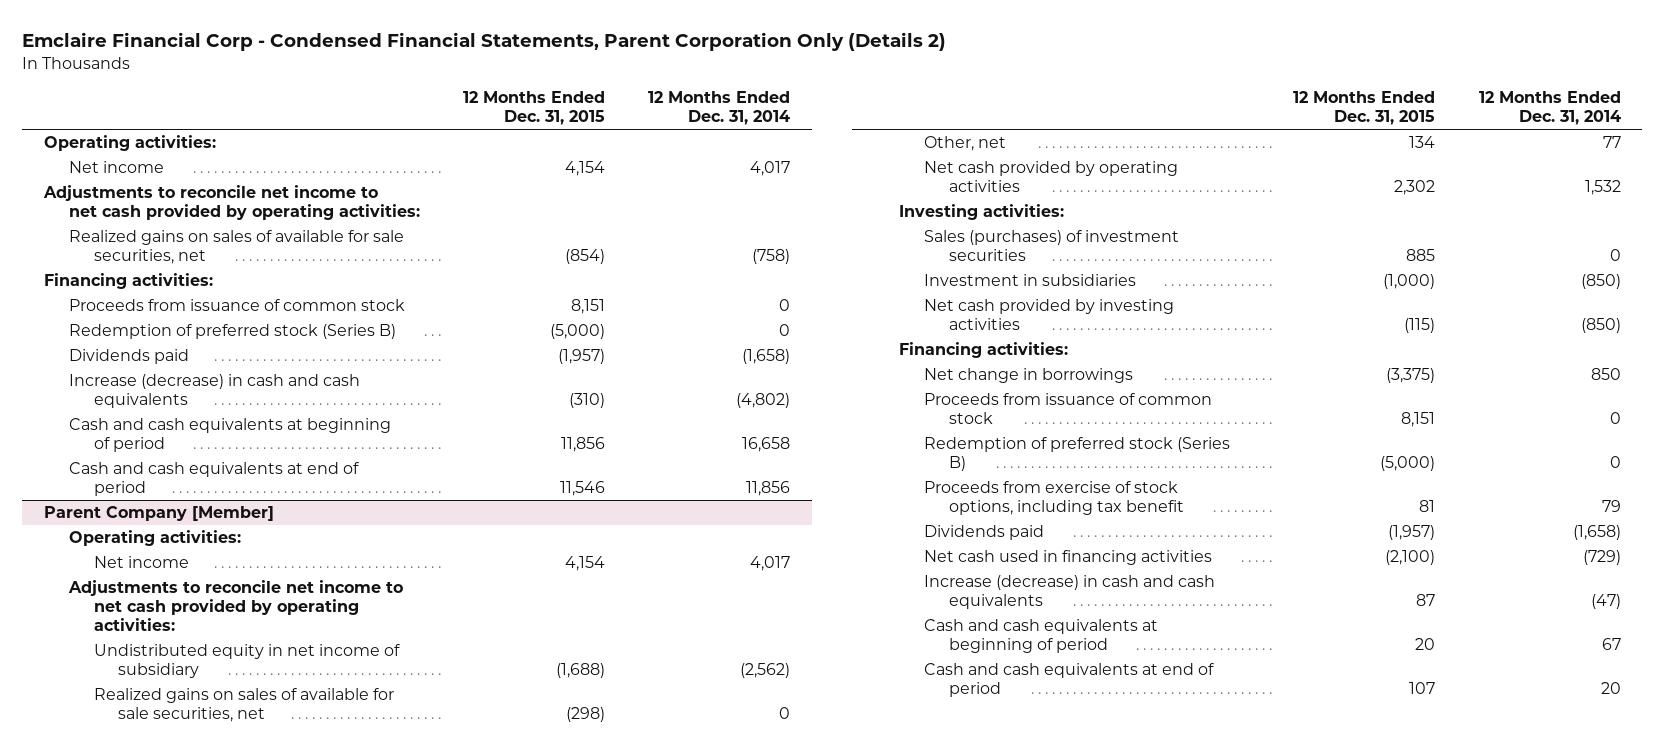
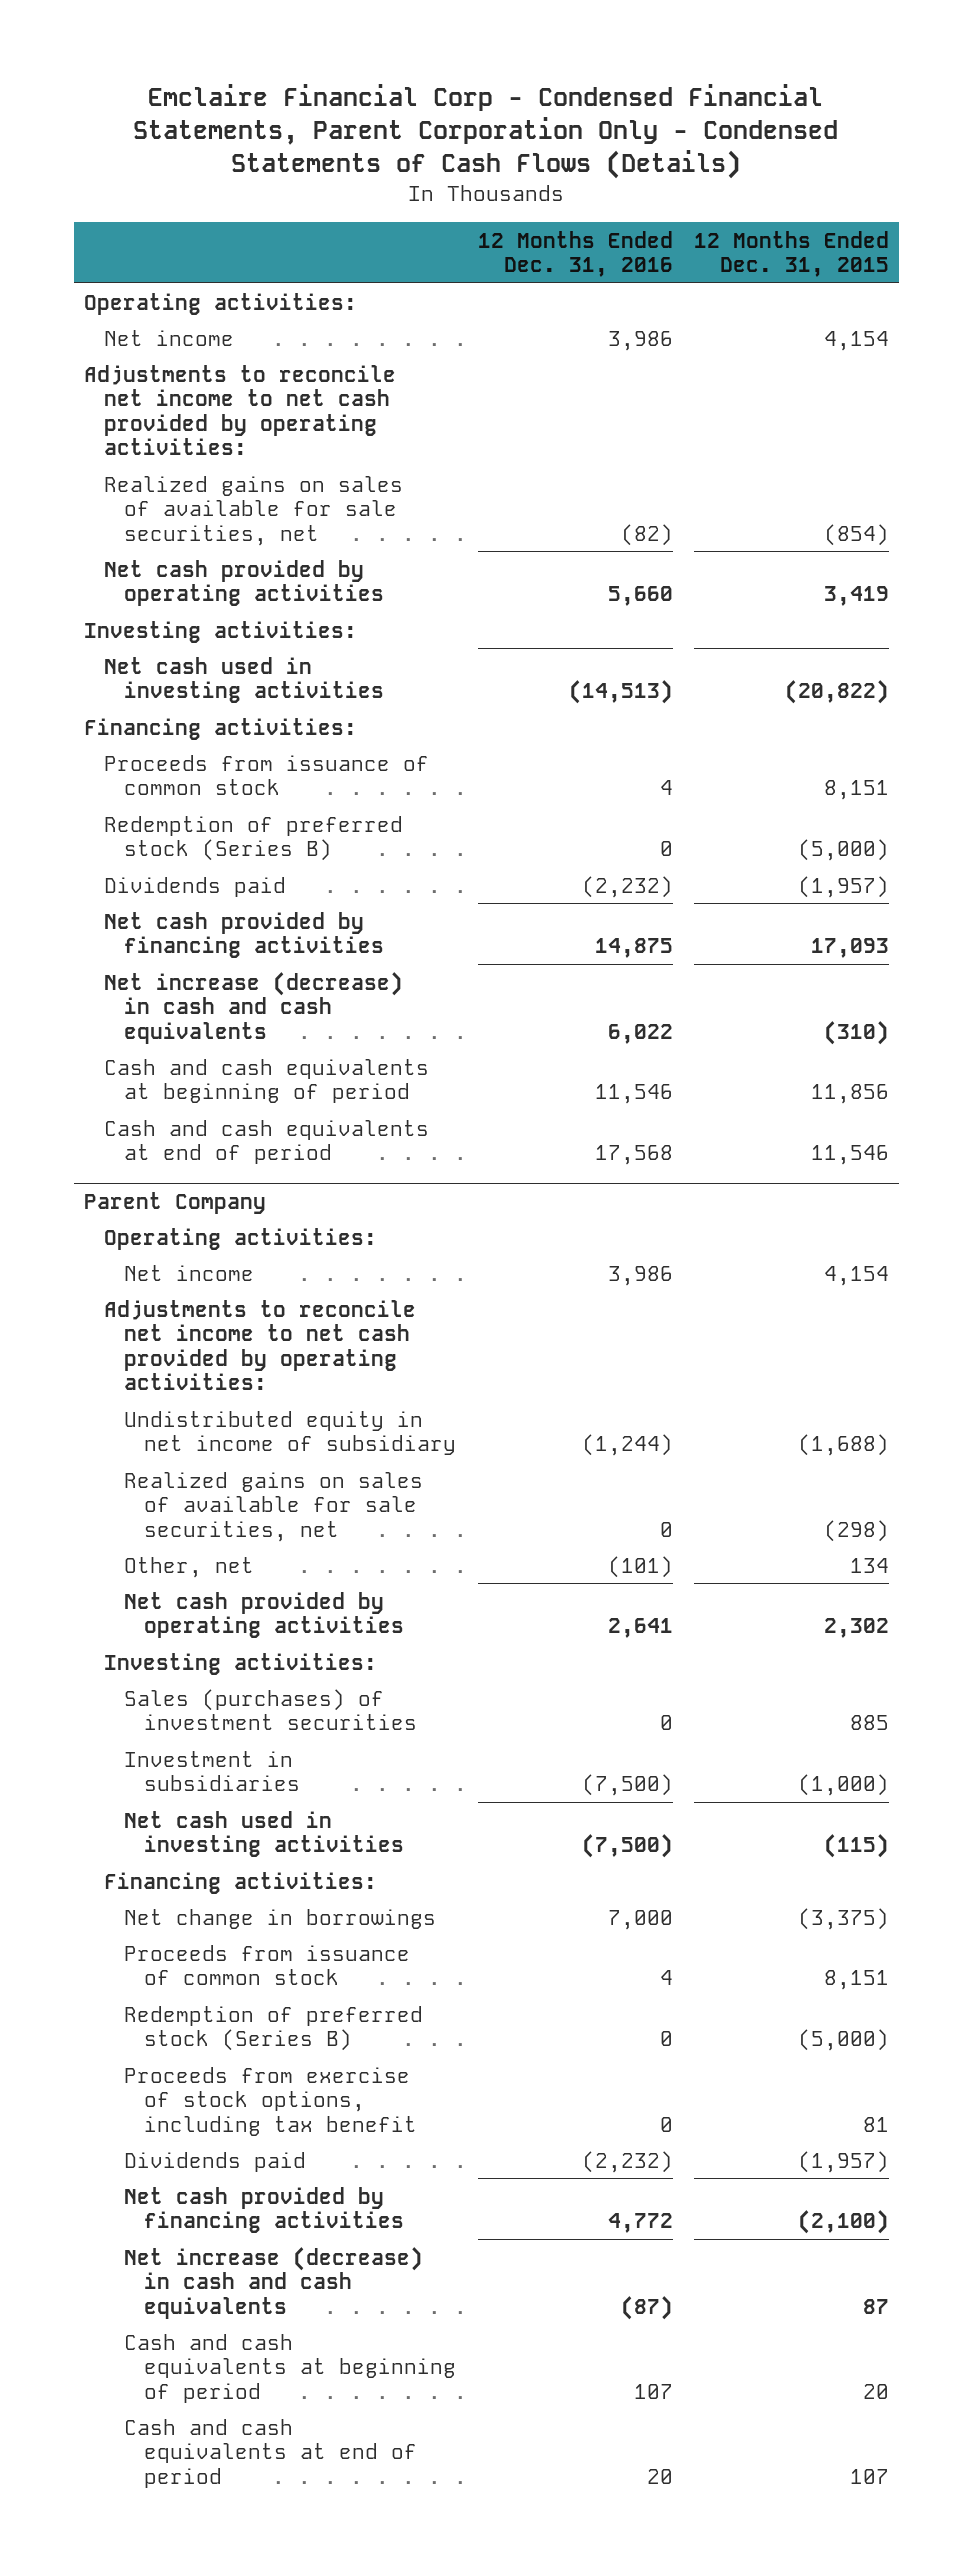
- Emclaire Financial Corp - Condensed Financial Statements, Parent Corporation Only (Details 2)
+ Emclaire Financial Corp - Condensed Financial Statements, Parent Corporation Only - Condensed Statements of Cash Flows (Details)
- | 12 Months Ended Dec. 31, 2015 | 12 Months Ended Dec. 31, 2014
+ | 12 Months Ended Dec. 31, 2016 | 12 Months Ended Dec. 31, 2015
+ Net cash provided by operating activities | 5,660 | 3,419
+ Investing activities:
+ Net cash used in investing activities | (14,513) | (20,822)
- Increase (decrease) in cash and cash equivalents | (310) | (4,802)
+ Net cash provided by financing activities | 14,875 | 17,093
+ Net increase (decrease) in cash and cash equivalents | 6,022 | (310)
- Parent Company [Member]
+ Parent Company
- Net cash provided by investing activities | (115) | (850)
+ Net cash used in investing activities | (7,500) | (115)
- Net cash used in financing activities | (2,100) | (729)
- Increase (decrease) in cash and cash equivalents | 87 | (47)
+ Net cash provided by financing activities | 4,772 | (2,100)
+ Net increase (decrease) in cash and cash equivalents | (87) | 87

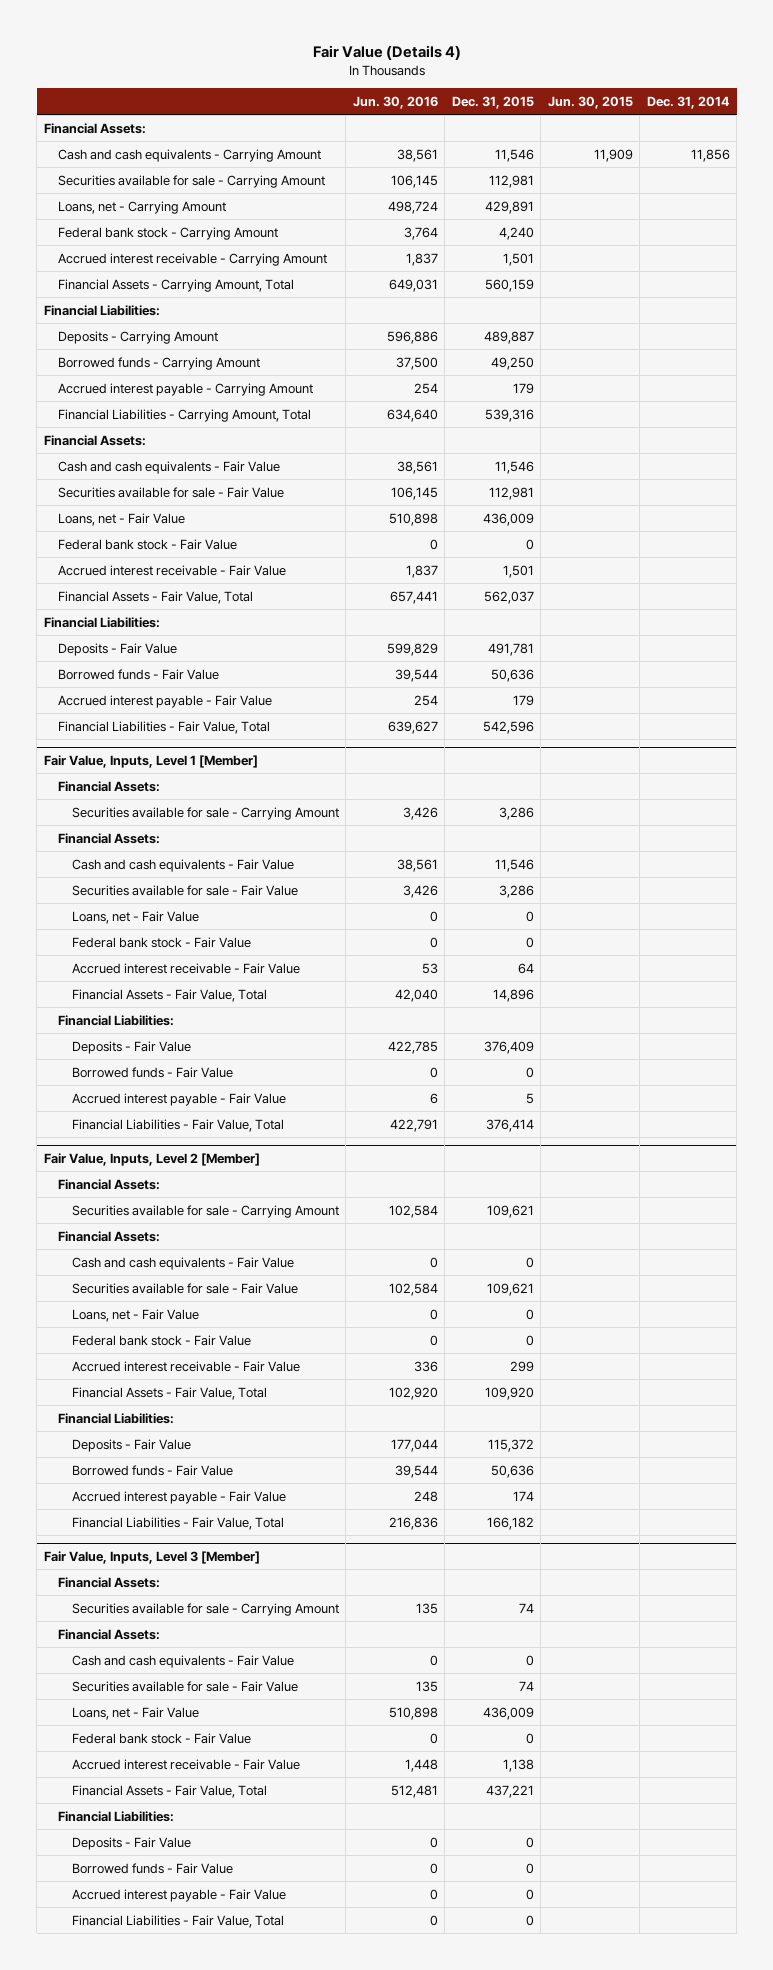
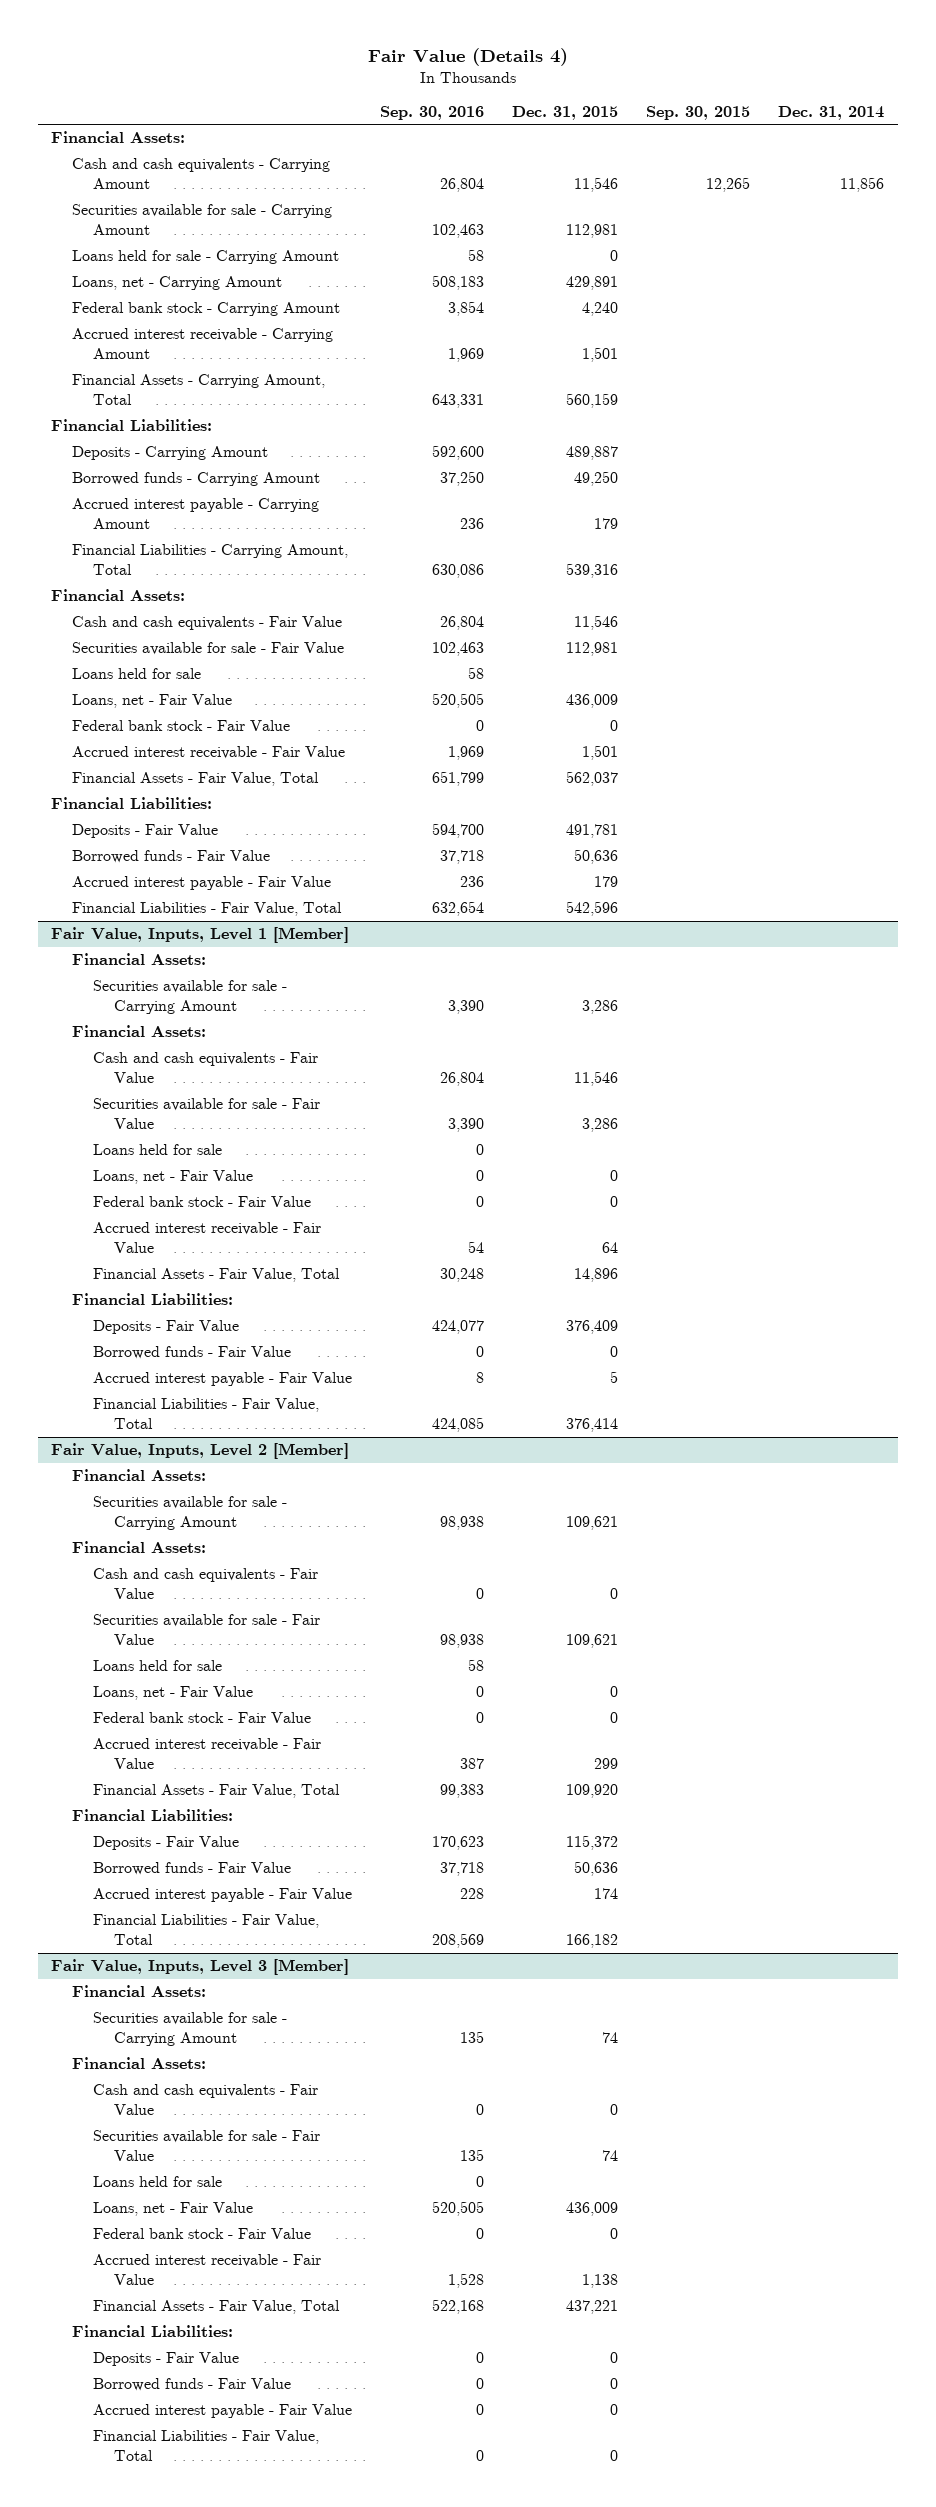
- | Jun. 30, 2016 | Dec. 31, 2015 | Jun. 30, 2015 | Dec. 31, 2014
+ | Sep. 30, 2016 | Dec. 31, 2015 | Sep. 30, 2015 | Dec. 31, 2014
+ Loans held for sale - Carrying Amount | 58 | 0 | |
+ Loans held for sale | 58 | | |
@ Fair Value, Inputs, Level 1 [Member]
+ Loans held for sale | 0 | | |
@ Fair Value, Inputs, Level 2 [Member]
+ Loans held for sale | 58 | | |
@ Fair Value, Inputs, Level 3 [Member]
+ Loans held for sale | 0 | | |

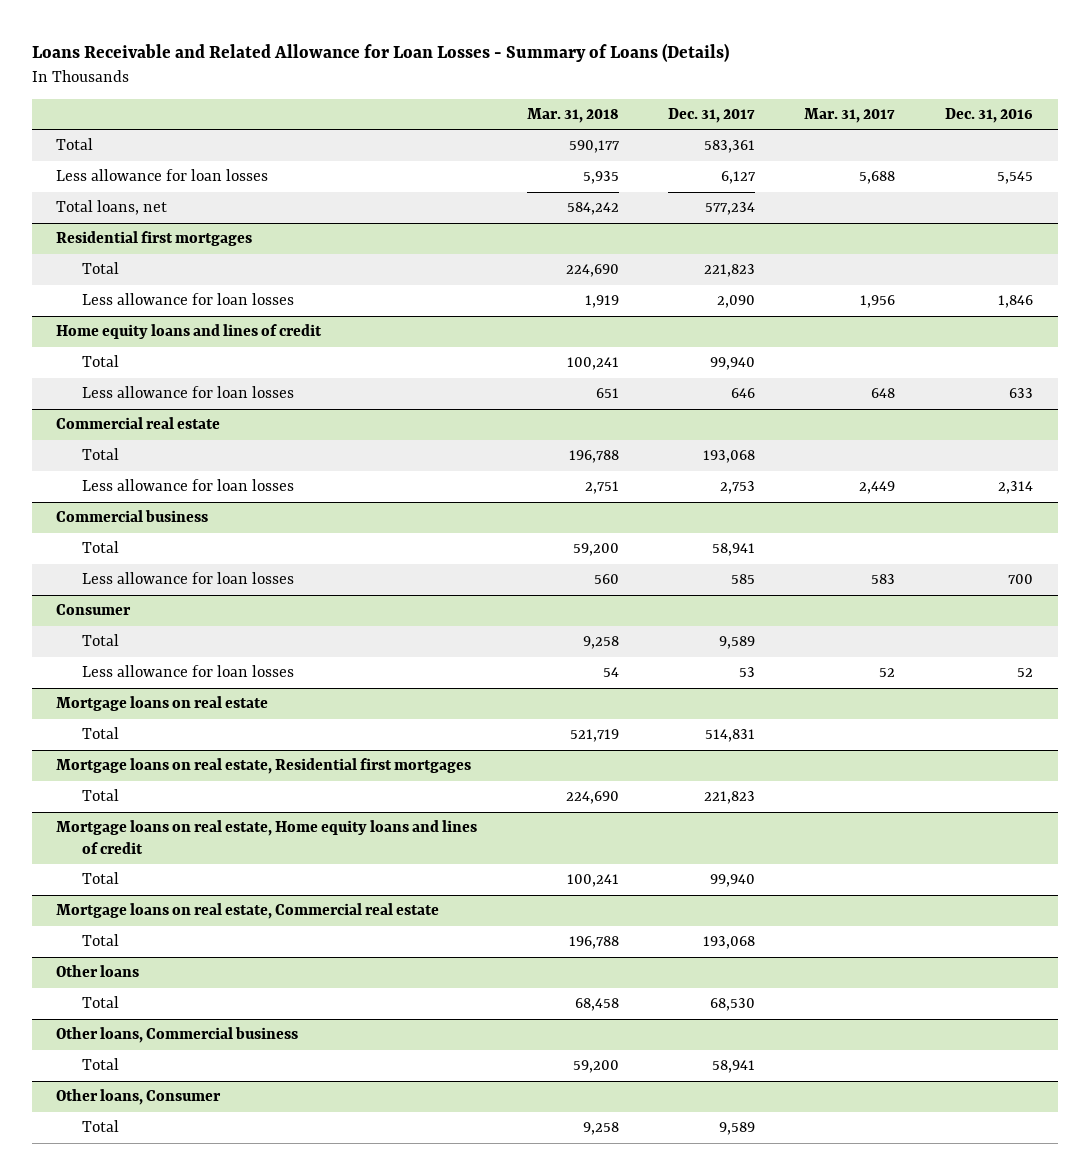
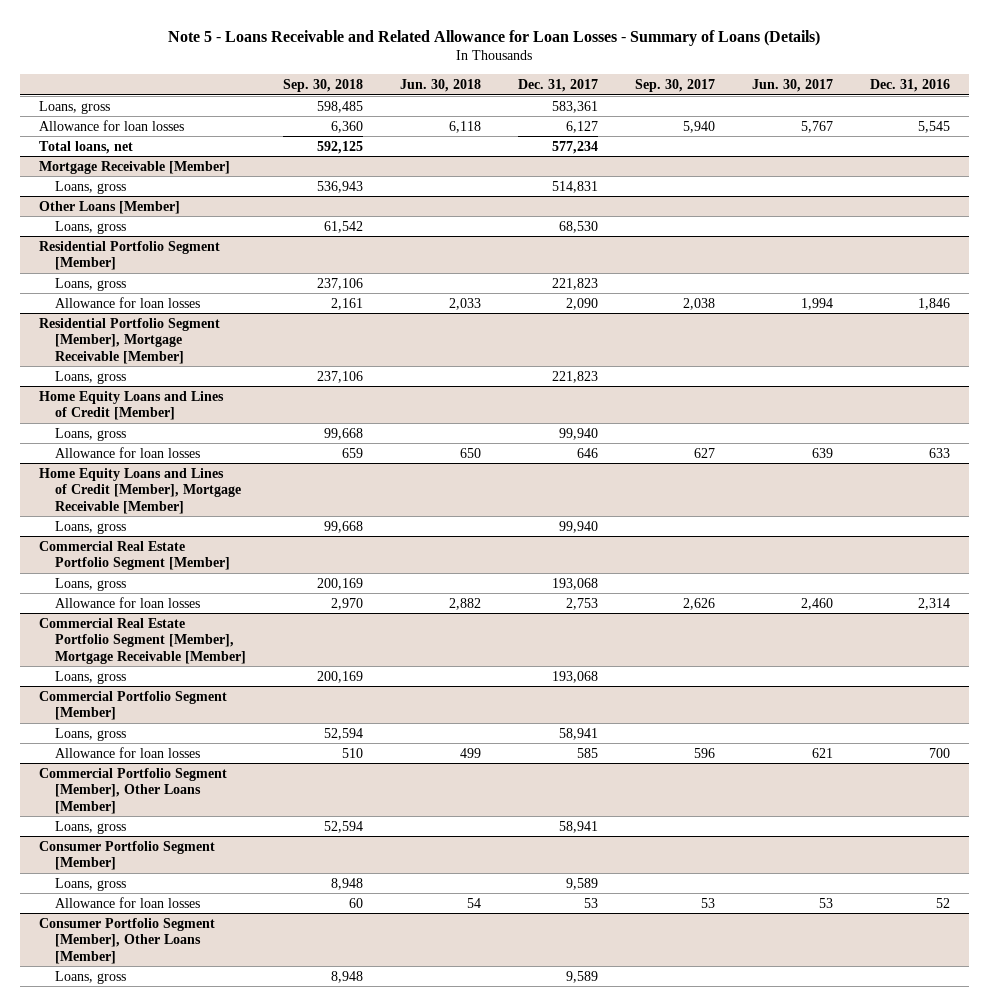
- Loans Receivable and Related Allowance for Loan Losses - Summary of Loans (Details)
+ Note 5 - Loans Receivable and Related Allowance for Loan Losses - Summary of Loans (Details)
- | Mar. 31, 2018 | Dec. 31, 2017 | Mar. 31, 2017 | Dec. 31, 2016
+ | Sep. 30, 2018 | Jun. 30, 2018 | Dec. 31, 2017 | Sep. 30, 2017 | Jun. 30, 2017 | Dec. 31, 2016
- Total | 590,177 | 583,361 | |
- Less allowance for loan losses | 5,935 | 6,127 | 5,688 | 5,545
+ Loans, gross | 598,485 | | 583,361 | | |
+ Allowance for loan losses | 6,360 | 6,118 | 6,127 | 5,940 | 5,767 | 5,545
- Residential first mortgages
- Total | 224,690 | 221,823 | |
- Less allowance for loan losses | 1,919 | 2,090 | 1,956 | 1,846
- Home equity loans and lines of credit
- Total | 100,241 | 99,940 | |
- Less allowance for loan losses | 651 | 646 | 648 | 633
- Commercial real estate
- Total | 196,788 | 193,068 | |
- Less allowance for loan losses | 2,751 | 2,753 | 2,449 | 2,314
- Commercial business
- Total | 59,200 | 58,941 | |
- Less allowance for loan losses | 560 | 585 | 583 | 700
- Consumer
- Total | 9,258 | 9,589 | |
- Less allowance for loan losses | 54 | 53 | 52 | 52
- Mortgage loans on real estate
- Total | 521,719 | 514,831 | |
- Mortgage loans on real estate, Residential first mortgages
- Total | 224,690 | 221,823 | |
- Mortgage loans on real estate, Home equity loans and lines of credit
- Total | 100,241 | 99,940 | |
- Mortgage loans on real estate, Commercial real estate
- Total | 196,788 | 193,068 | |
- Other loans
- Total | 68,458 | 68,530 | |
- Other loans, Commercial business
- Total | 59,200 | 58,941 | |
- Other loans, Consumer
- Total | 9,258 | 9,589 | |
+ Mortgage Receivable [Member]
+ Loans, gross | 536,943 | | 514,831 | | |
+ Other Loans [Member]
+ Loans, gross | 61,542 | | 68,530 | | |
+ Residential Portfolio Segment [Member]
+ Loans, gross | 237,106 | | 221,823 | | |
+ Allowance for loan losses | 2,161 | 2,033 | 2,090 | 2,038 | 1,994 | 1,846
+ Residential Portfolio Segment [Member], Mortgage Receivable [Member]
+ Loans, gross | 237,106 | | 221,823 | | |
+ Home Equity Loans and Lines of Credit [Member]
+ Loans, gross | 99,668 | | 99,940 | | |
+ Allowance for loan losses | 659 | 650 | 646 | 627 | 639 | 633
+ Home Equity Loans and Lines of Credit [Member], Mortgage Receivable [Member]
+ Loans, gross | 99,668 | | 99,940 | | |
+ Commercial Real Estate Portfolio Segment [Member]
+ Loans, gross | 200,169 | | 193,068 | | |
+ Allowance for loan losses | 2,970 | 2,882 | 2,753 | 2,626 | 2,460 | 2,314
+ Commercial Real Estate Portfolio Segment [Member], Mortgage Receivable [Member]
+ Loans, gross | 200,169 | | 193,068 | | |
+ Commercial Portfolio Segment [Member]
+ Loans, gross | 52,594 | | 58,941 | | |
+ Allowance for loan losses | 510 | 499 | 585 | 596 | 621 | 700
+ Commercial Portfolio Segment [Member], Other Loans [Member]
+ Loans, gross | 52,594 | | 58,941 | | |
+ Consumer Portfolio Segment [Member]
+ Loans, gross | 8,948 | | 9,589 | | |
+ Allowance for loan losses | 60 | 54 | 53 | 53 | 53 | 52
+ Consumer Portfolio Segment [Member], Other Loans [Member]
+ Loans, gross | 8,948 | | 9,589 | | |

